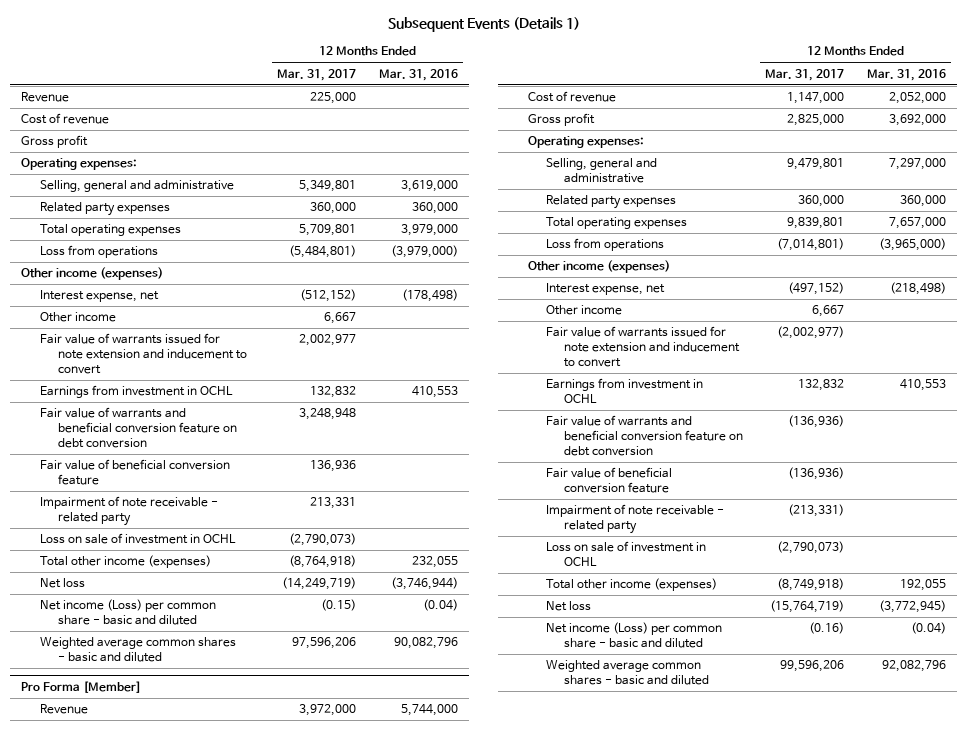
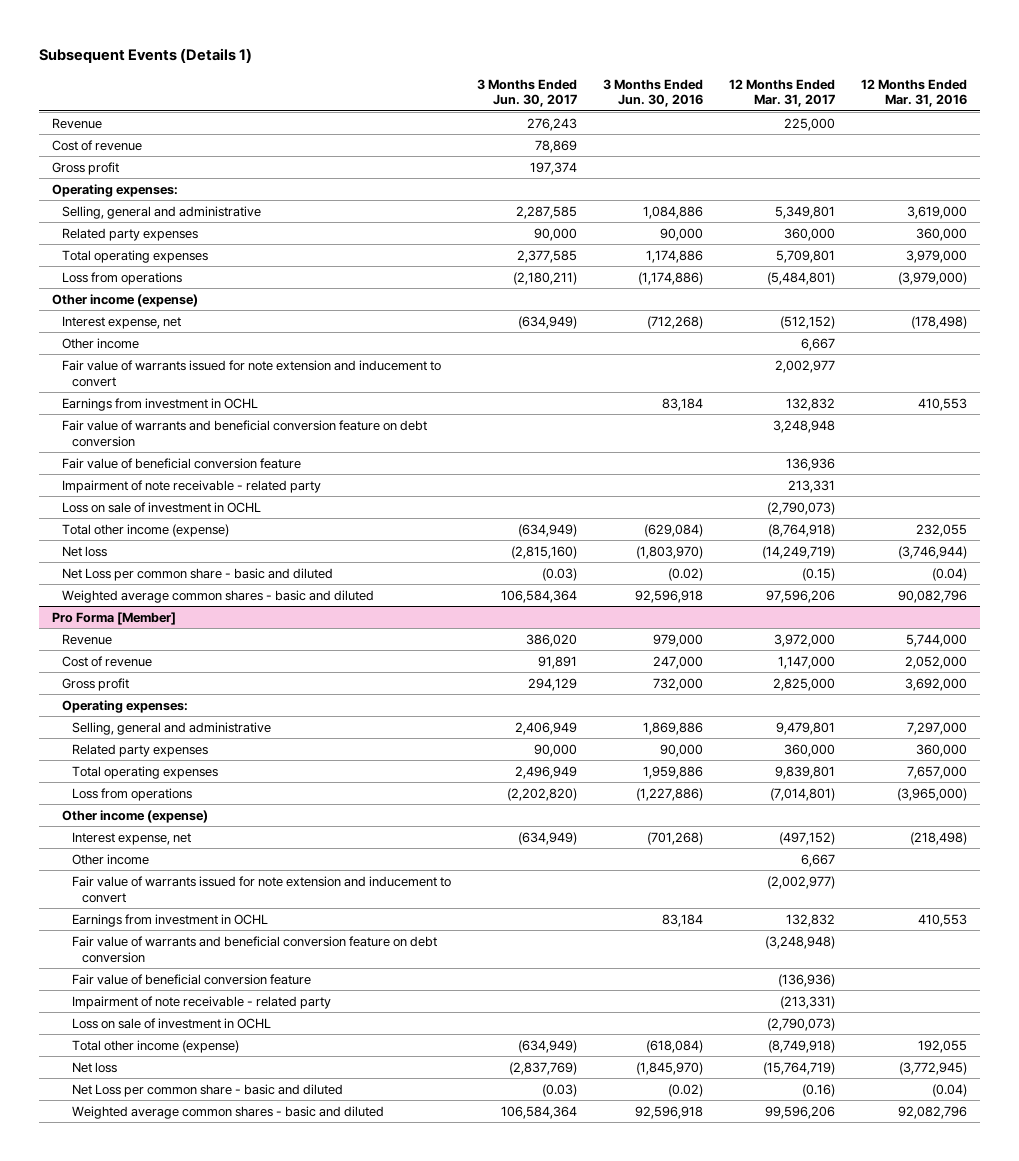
- | 12 Months Ended Mar. 31, 2017 | 12 Months Ended Mar. 31, 2016
+ | 3 Months Ended Jun. 30, 2017 | 3 Months Ended Jun. 30, 2016 | 12 Months Ended Mar. 31, 2017 | 12 Months Ended Mar. 31, 2016
- Other income (expenses)
+ Other income (expense)
- Total other income (expenses) | (8,764,918) | 232,055
+ Total other income (expense) | (634,949) | (629,084) | (8,764,918) | 232,055
- Net income (Loss) per common share - basic and diluted | (0.15) | (0.04)
+ Net Loss per common share - basic and diluted | (0.03) | (0.02) | (0.15) | (0.04)
@ Pro Forma [Member]
- Other income (expenses)
+ Other income (expense)
- Fair value of warrants and beneficial conversion feature on debt conversion | (136,936) |
+ Fair value of warrants and beneficial conversion feature on debt conversion | | | (3,248,948) |
- Total other income (expenses) | (8,749,918) | 192,055
+ Total other income (expense) | (634,949) | (618,084) | (8,749,918) | 192,055
- Net income (Loss) per common share - basic and diluted | (0.16) | (0.04)
+ Net Loss per common share - basic and diluted | (0.03) | (0.02) | (0.16) | (0.04)

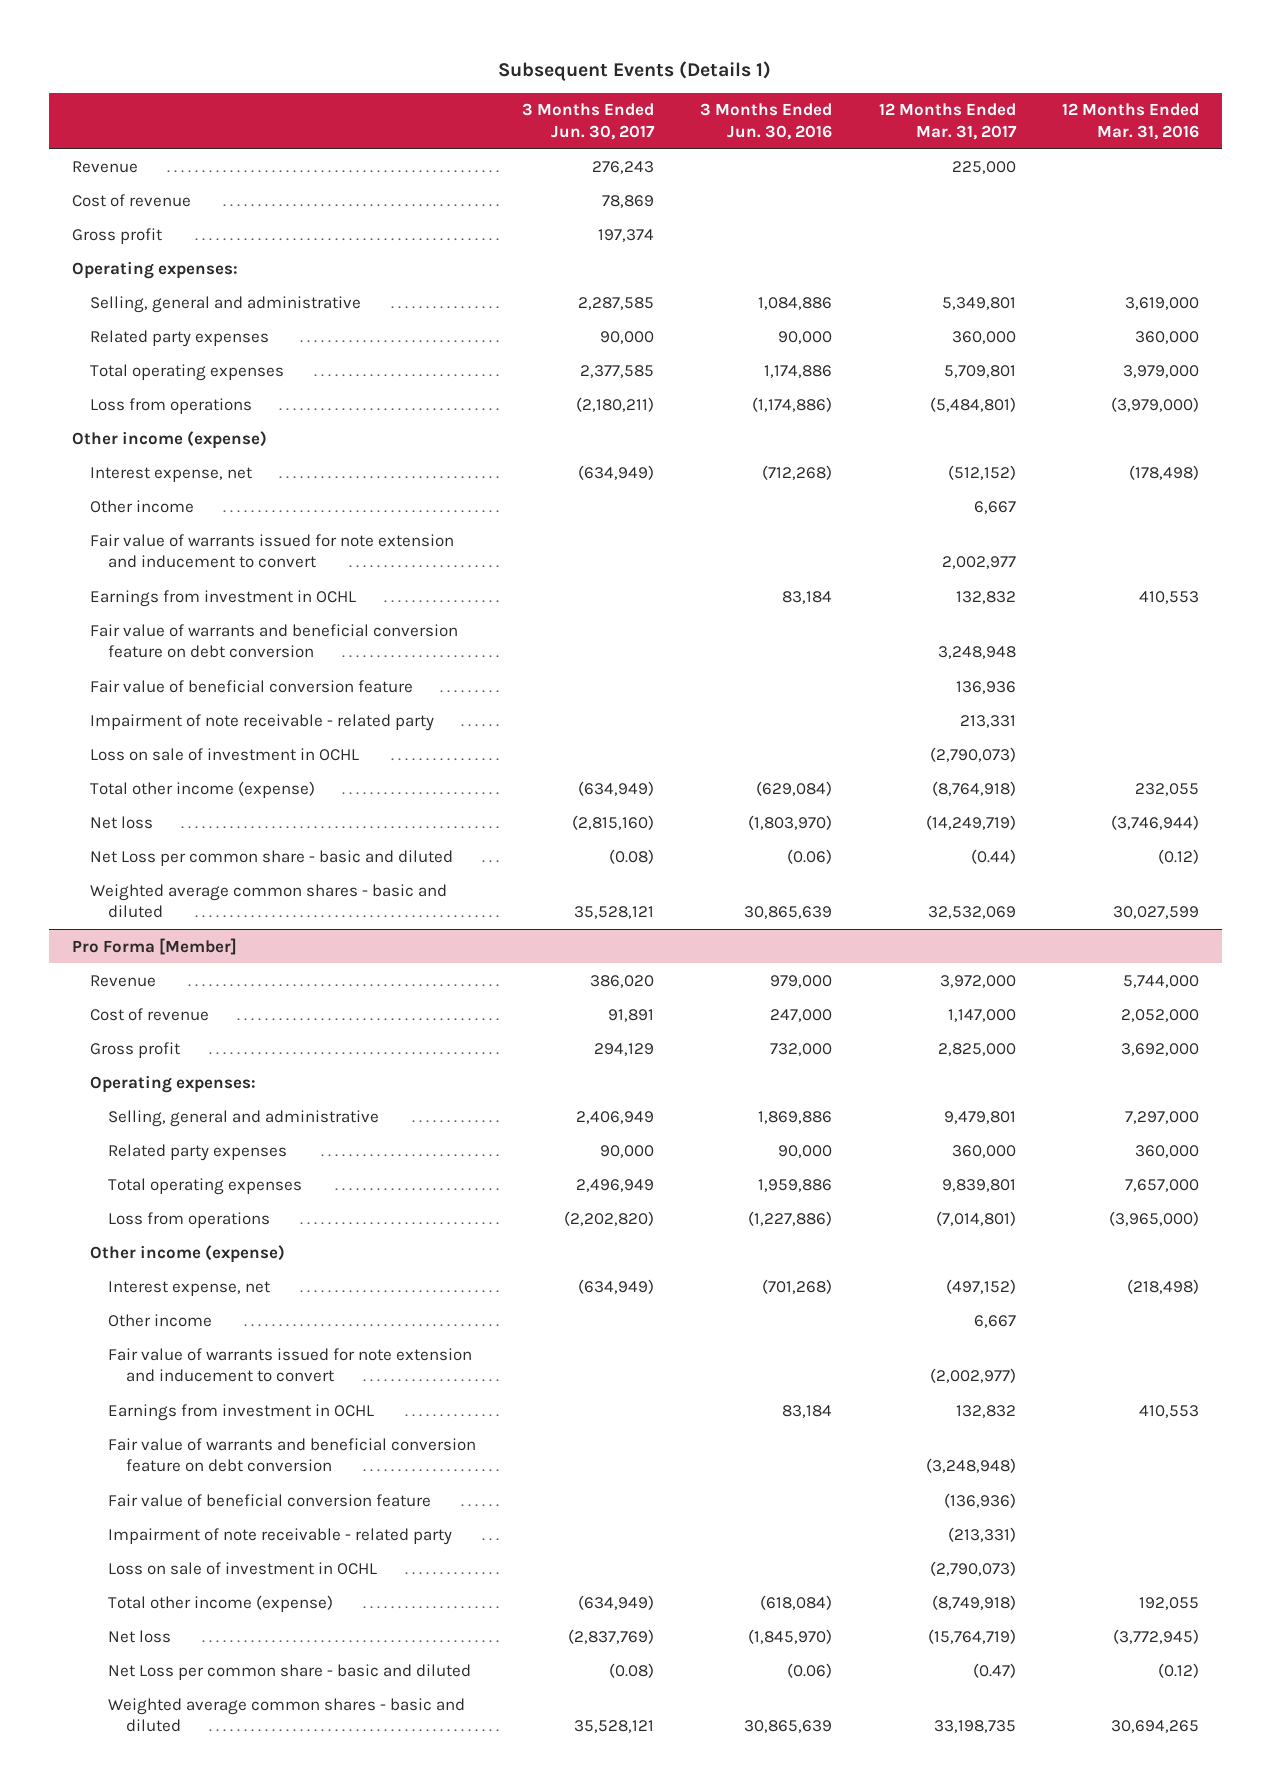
- Net Loss per common share - basic and diluted | (0.03) | (0.02) | (0.15) | (0.04)
- Weighted average common shares - basic and diluted | 106,584,364 | 92,596,918 | 97,596,206 | 90,082,796
+ Net Loss per common share - basic and diluted | (0.08) | (0.06) | (0.44) | (0.12)
+ Weighted average common shares - basic and diluted | 35,528,121 | 30,865,639 | 32,532,069 | 30,027,599
@ Pro Forma [Member]
- Net Loss per common share - basic and diluted | (0.03) | (0.02) | (0.16) | (0.04)
- Weighted average common shares - basic and diluted | 106,584,364 | 92,596,918 | 99,596,206 | 92,082,796
+ Net Loss per common share - basic and diluted | (0.08) | (0.06) | (0.47) | (0.12)
+ Weighted average common shares - basic and diluted | 35,528,121 | 30,865,639 | 33,198,735 | 30,694,265

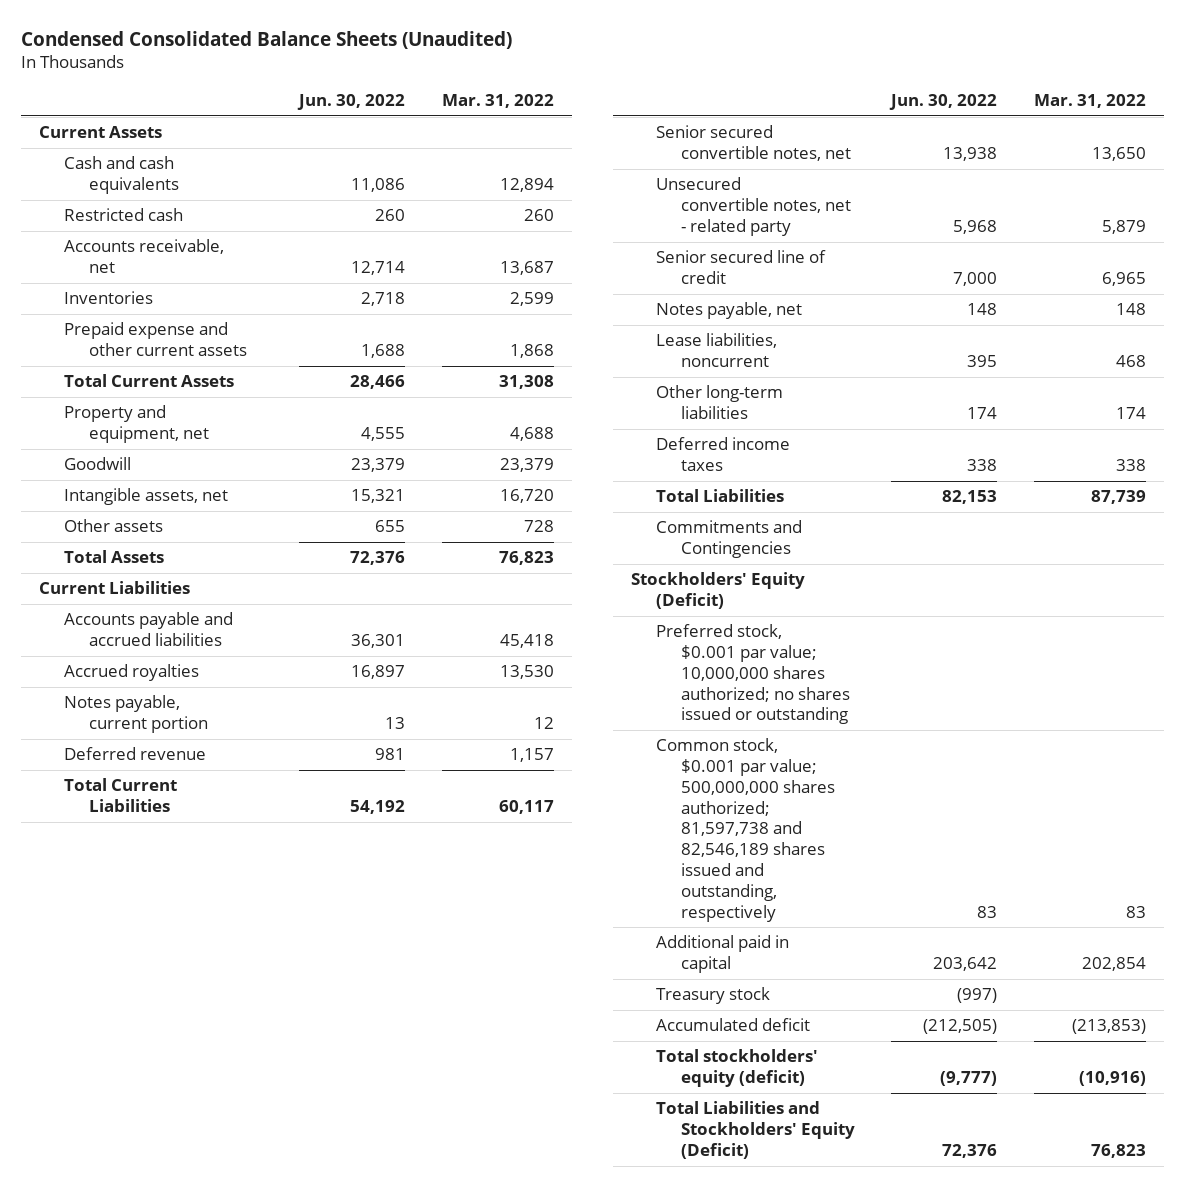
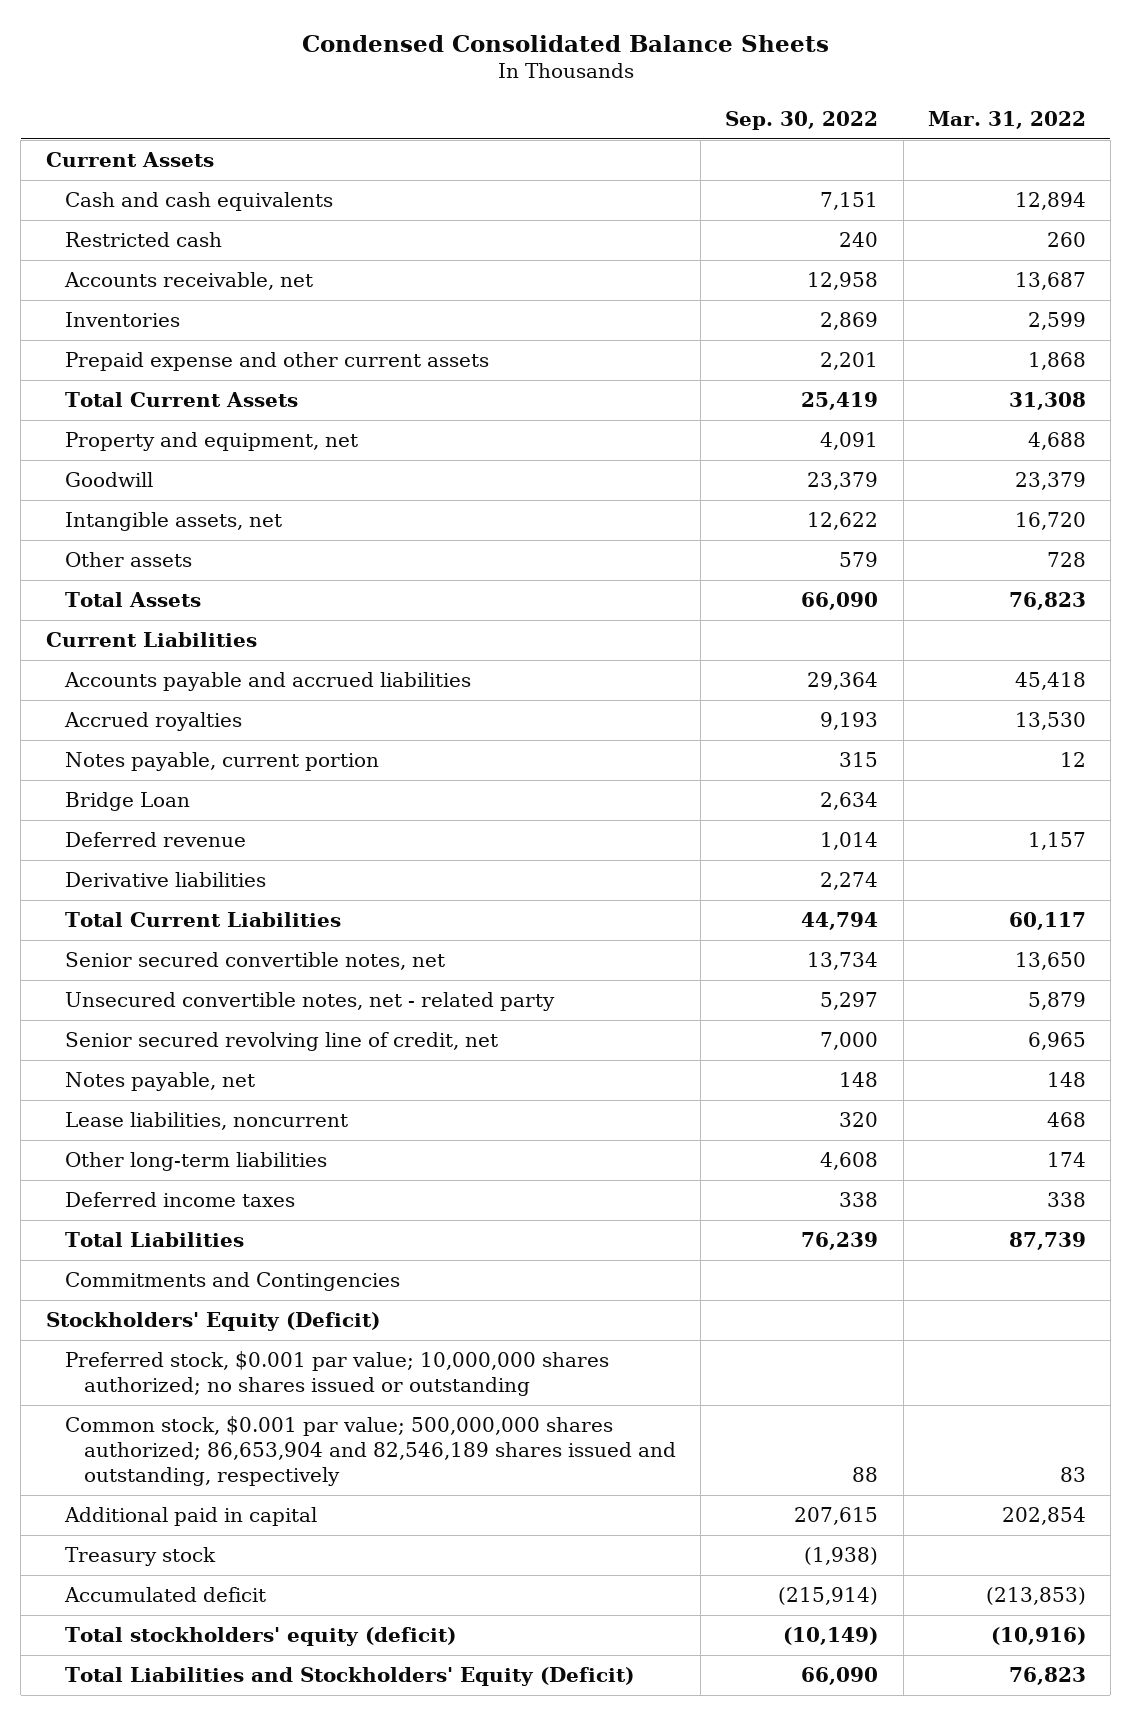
- Condensed Consolidated Balance Sheets (Unaudited)
+ Condensed Consolidated Balance Sheets
- | Jun. 30, 2022 | Mar. 31, 2022
+ | Sep. 30, 2022 | Mar. 31, 2022
+ Bridge Loan | 2,634 |
+ Derivative liabilities | 2,274 |
- Senior secured line of credit | 7,000 | 6,965
+ Senior secured revolving line of credit, net | 7,000 | 6,965
- Common stock, $0.001 par value; 500,000,000 shares authorized; 81,597,738 and 82,546,189 shares issued and outstanding, respectively | 83 | 83
+ Common stock, $0.001 par value; 500,000,000 shares authorized; 86,653,904 and 82,546,189 shares issued and outstanding, respectively | 88 | 83

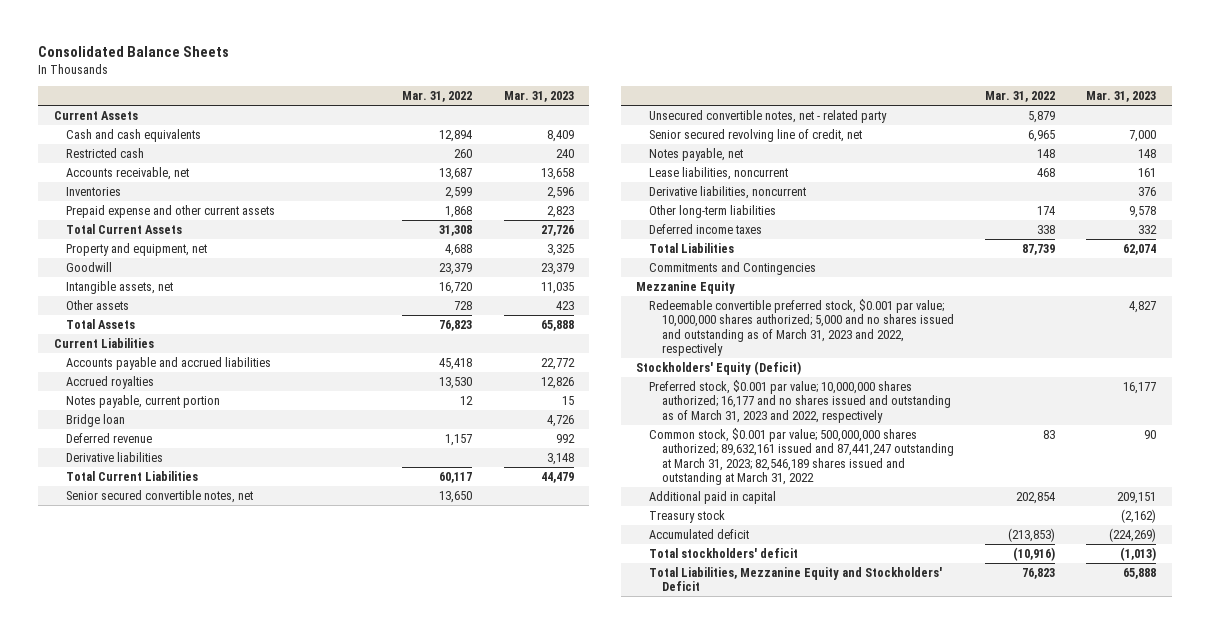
- Condensed Consolidated Balance Sheets
+ Consolidated Balance Sheets
- | Sep. 30, 2022 | Mar. 31, 2022
+ | Mar. 31, 2022 | Mar. 31, 2023
- Bridge Loan | 2,634 |
+ Bridge loan | | 4,726
+ Derivative liabilities, noncurrent | | 376
+ Mezzanine Equity
+ Redeemable convertible preferred stock, $0.001 par value; 10,000,000 shares authorized; 5,000 and no shares issued and outstanding as of March 31, 2023 and 2022, respectively | | 4,827
- Preferred stock, $0.001 par value; 10,000,000 shares authorized; no shares issued or outstanding
- Common stock, $0.001 par value; 500,000,000 shares authorized; 86,653,904 and 82,546,189 shares issued and outstanding, respectively | 88 | 83
+ Preferred stock, $0.001 par value; 10,000,000 shares authorized; 16,177 and no shares issued and outstanding as of March 31, 2023 and 2022, respectively | | 16,177
+ Common stock, $0.001 par value; 500,000,000 shares authorized; 89,632,161 issued and 87,441,247 outstanding at March 31, 2023; 82,546,189 shares issued and outstanding at March 31, 2022 | 83 | 90
- Total stockholders' equity (deficit) | (10,149) | (10,916)
- Total Liabilities and Stockholders' Equity (Deficit) | 66,090 | 76,823
+ Total stockholders' deficit | (10,916) | (1,013)
+ Total Liabilities, Mezzanine Equity and Stockholders' Deficit | 76,823 | 65,888

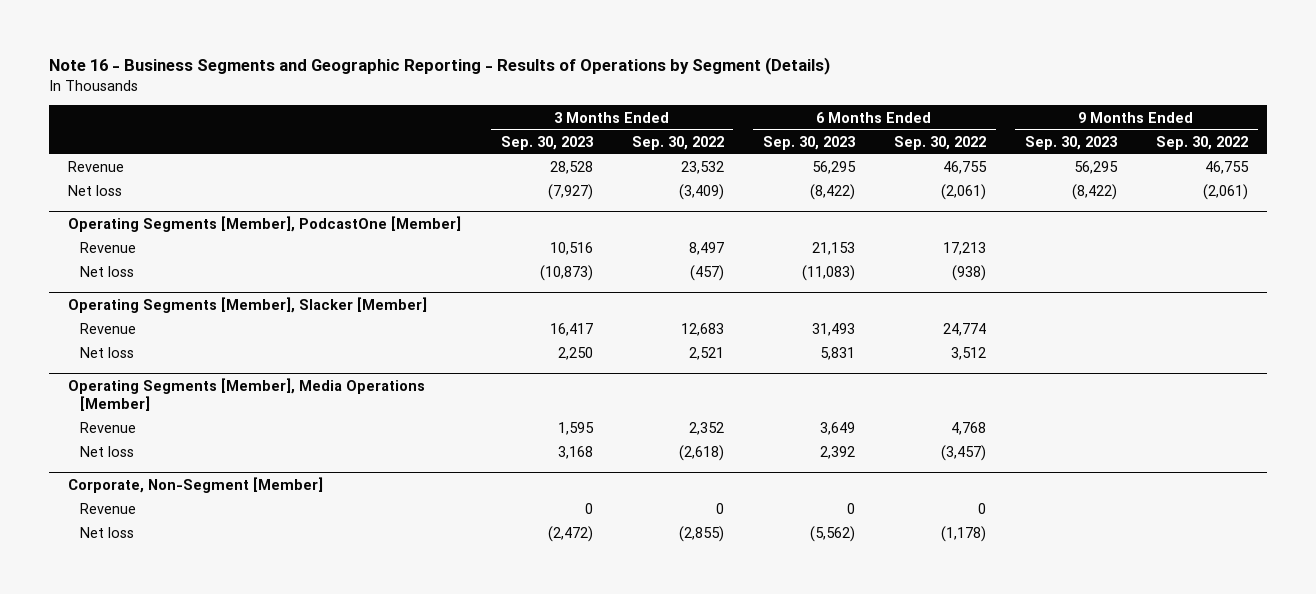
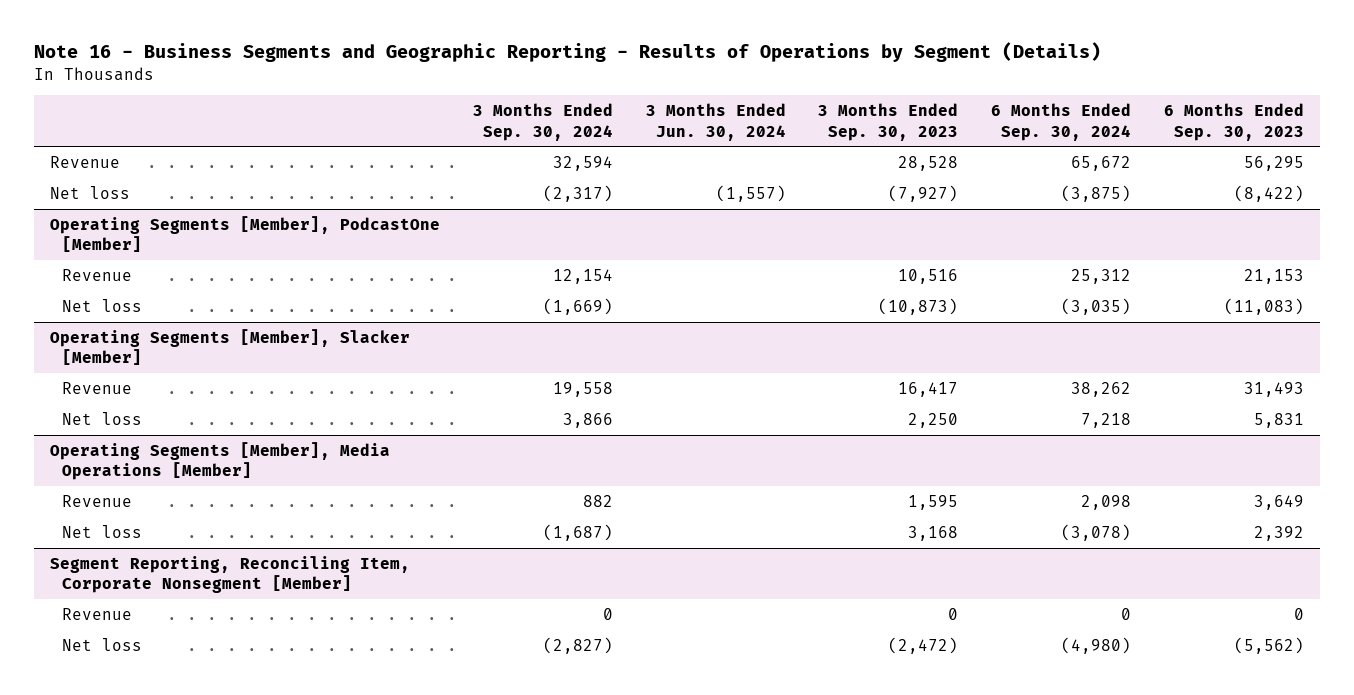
- | 3 Months Ended Sep. 30, 2023 | 3 Months Ended Sep. 30, 2022 | 6 Months Ended Sep. 30, 2023 | 6 Months Ended Sep. 30, 2022 | 9 Months Ended Sep. 30, 2023 | 9 Months Ended Sep. 30, 2022
+ | 3 Months Ended Sep. 30, 2024 | 3 Months Ended Jun. 30, 2024 | 3 Months Ended Sep. 30, 2023 | 6 Months Ended Sep. 30, 2024 | 6 Months Ended Sep. 30, 2023
- Corporate, Non-Segment [Member]
+ Segment Reporting, Reconciling Item, Corporate Nonsegment [Member]

